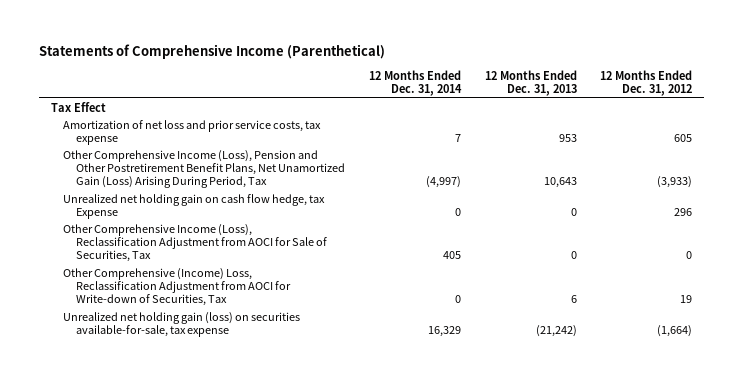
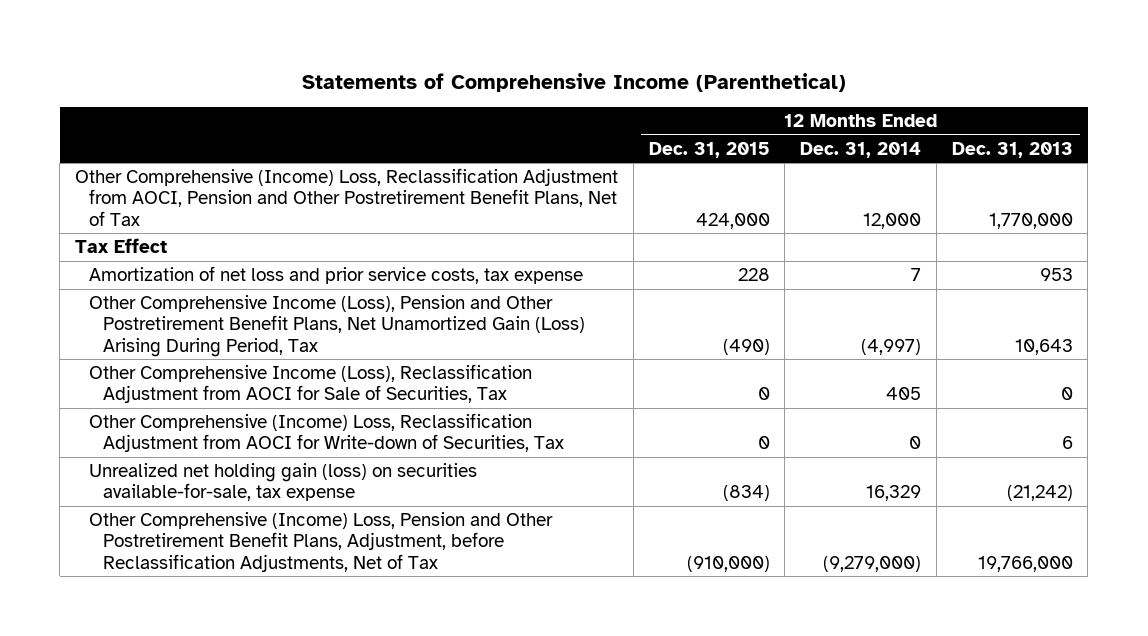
- | 12 Months Ended Dec. 31, 2014 | 12 Months Ended Dec. 31, 2013 | 12 Months Ended Dec. 31, 2012
+ | 12 Months Ended Dec. 31, 2015 | 12 Months Ended Dec. 31, 2014 | 12 Months Ended Dec. 31, 2013
+ Other Comprehensive (Income) Loss, Reclassification Adjustment from AOCI, Pension and Other Postretirement Benefit Plans, Net of Tax | 424,000 | 12,000 | 1,770,000
- Unrealized net holding gain on cash flow hedge, tax Expense | 0 | 0 | 296
+ Other Comprehensive (Income) Loss, Pension and Other Postretirement Benefit Plans, Adjustment, before Reclassification Adjustments, Net of Tax | (910,000) | (9,279,000) | 19,766,000

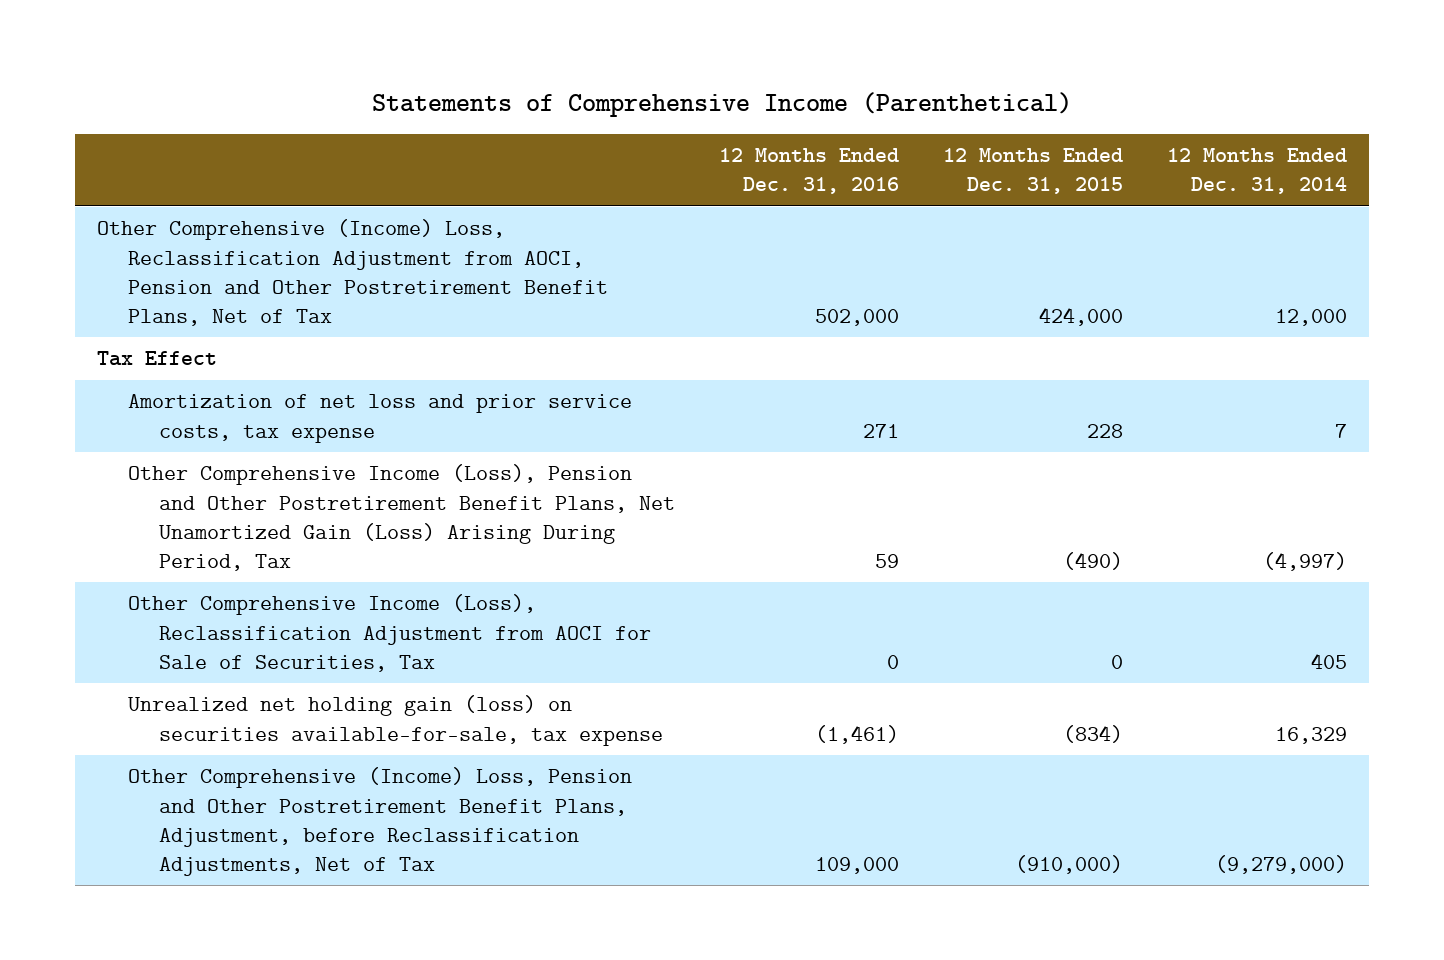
- | 12 Months Ended Dec. 31, 2015 | 12 Months Ended Dec. 31, 2014 | 12 Months Ended Dec. 31, 2013
+ | 12 Months Ended Dec. 31, 2016 | 12 Months Ended Dec. 31, 2015 | 12 Months Ended Dec. 31, 2014
- Other Comprehensive (Income) Loss, Reclassification Adjustment from AOCI for Write-down of Securities, Tax | 0 | 0 | 6

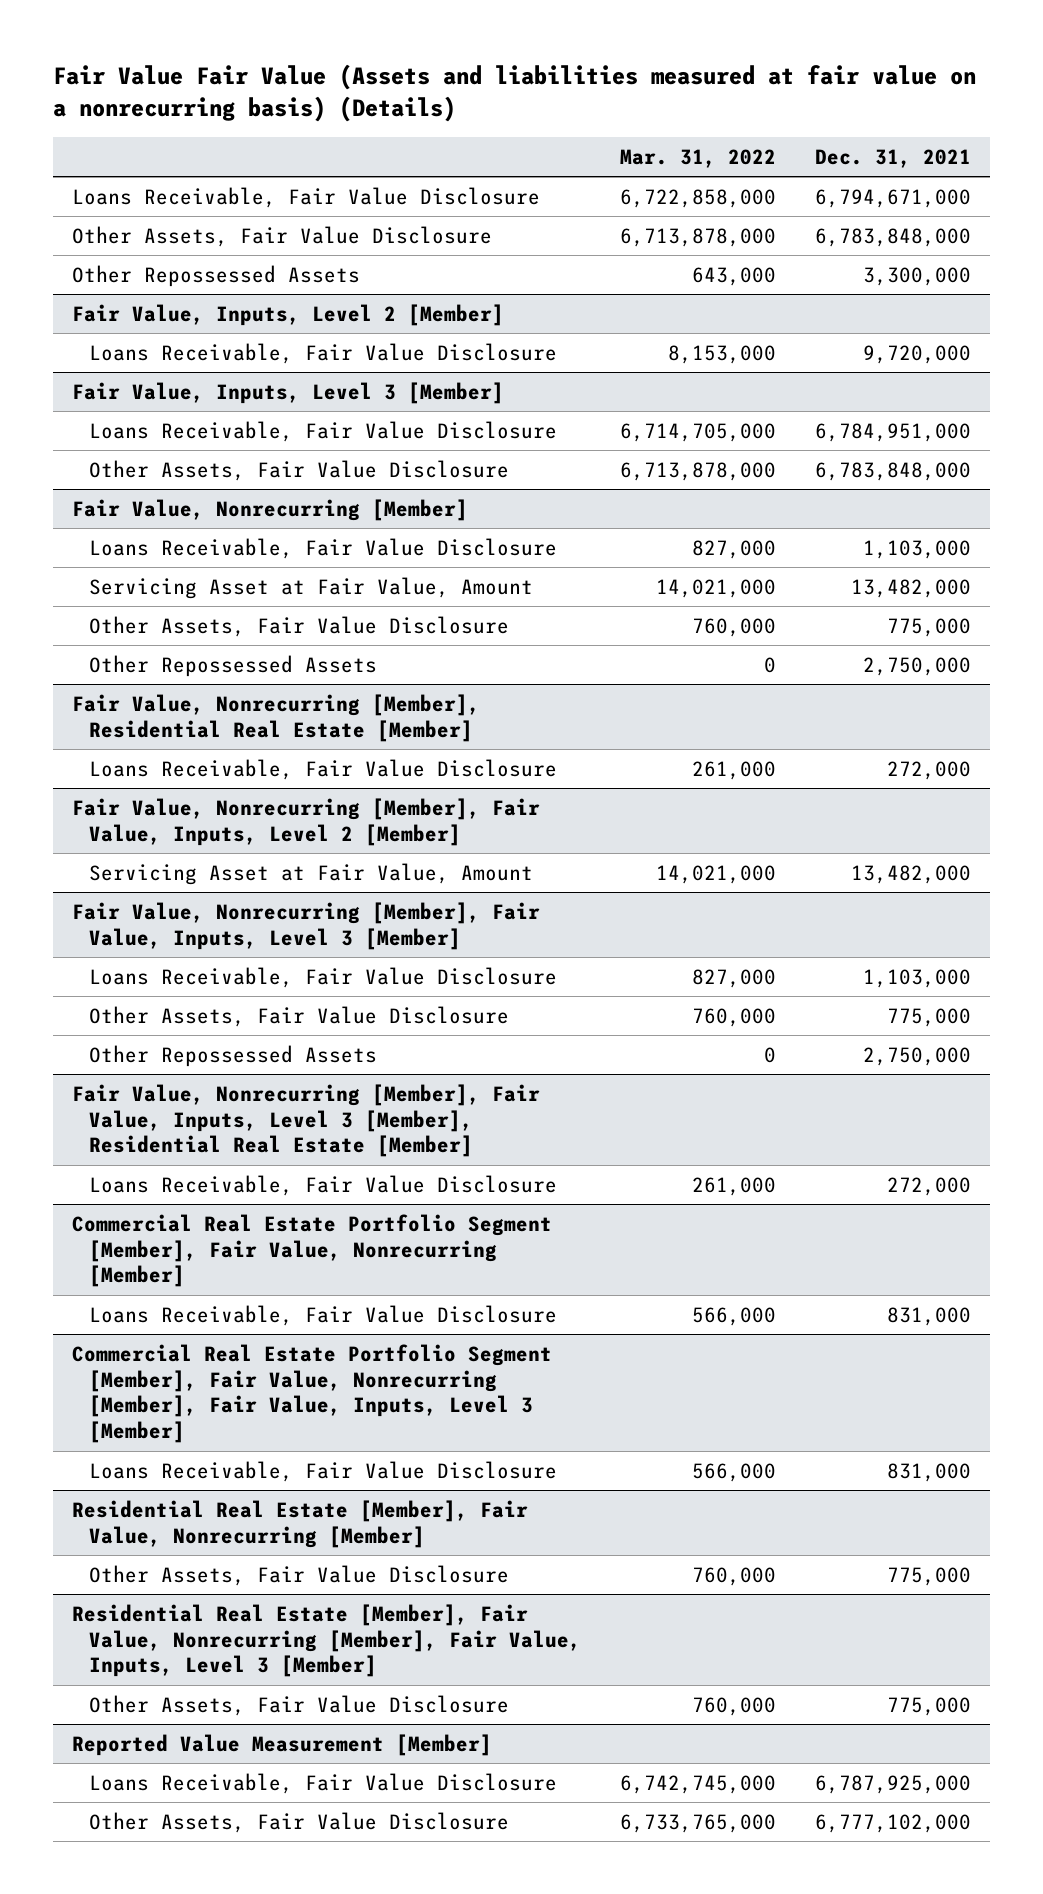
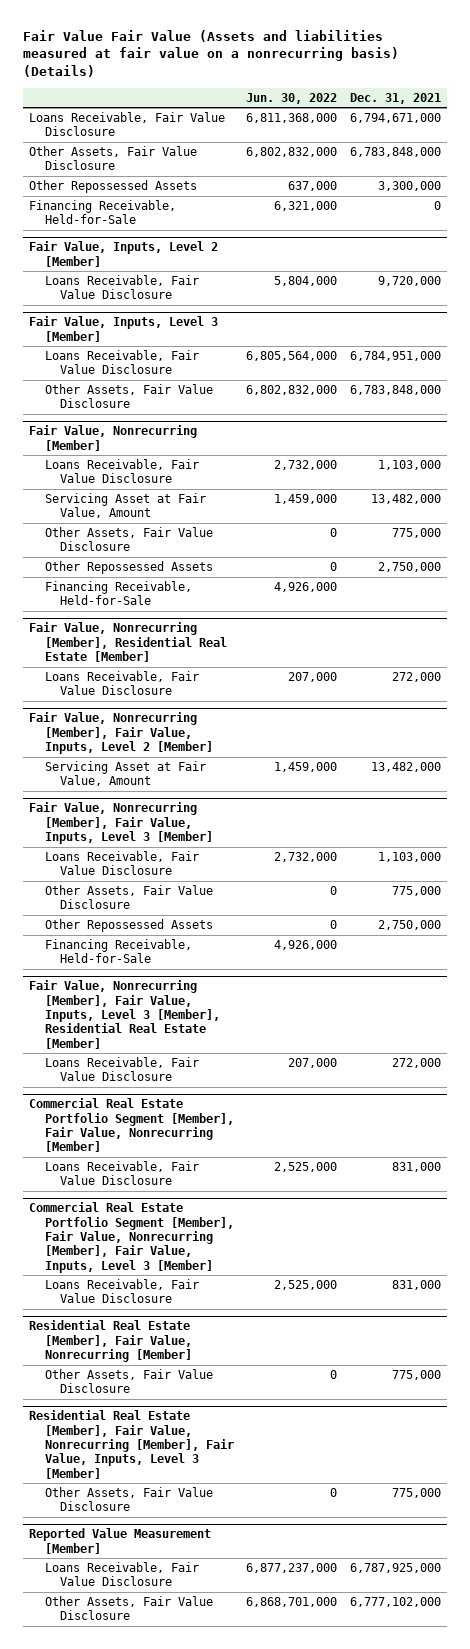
- | Mar. 31, 2022 | Dec. 31, 2021
+ | Jun. 30, 2022 | Dec. 31, 2021
+ Financing Receivable, Held-for-Sale | 6,321,000 | 0
@ Fair Value, Nonrecurring [Member]
+ Financing Receivable, Held-for-Sale | 4,926,000 |
@ Fair Value, Nonrecurring [Member], Fair Value, Inputs, Level 3 [Member]
+ Financing Receivable, Held-for-Sale | 4,926,000 |

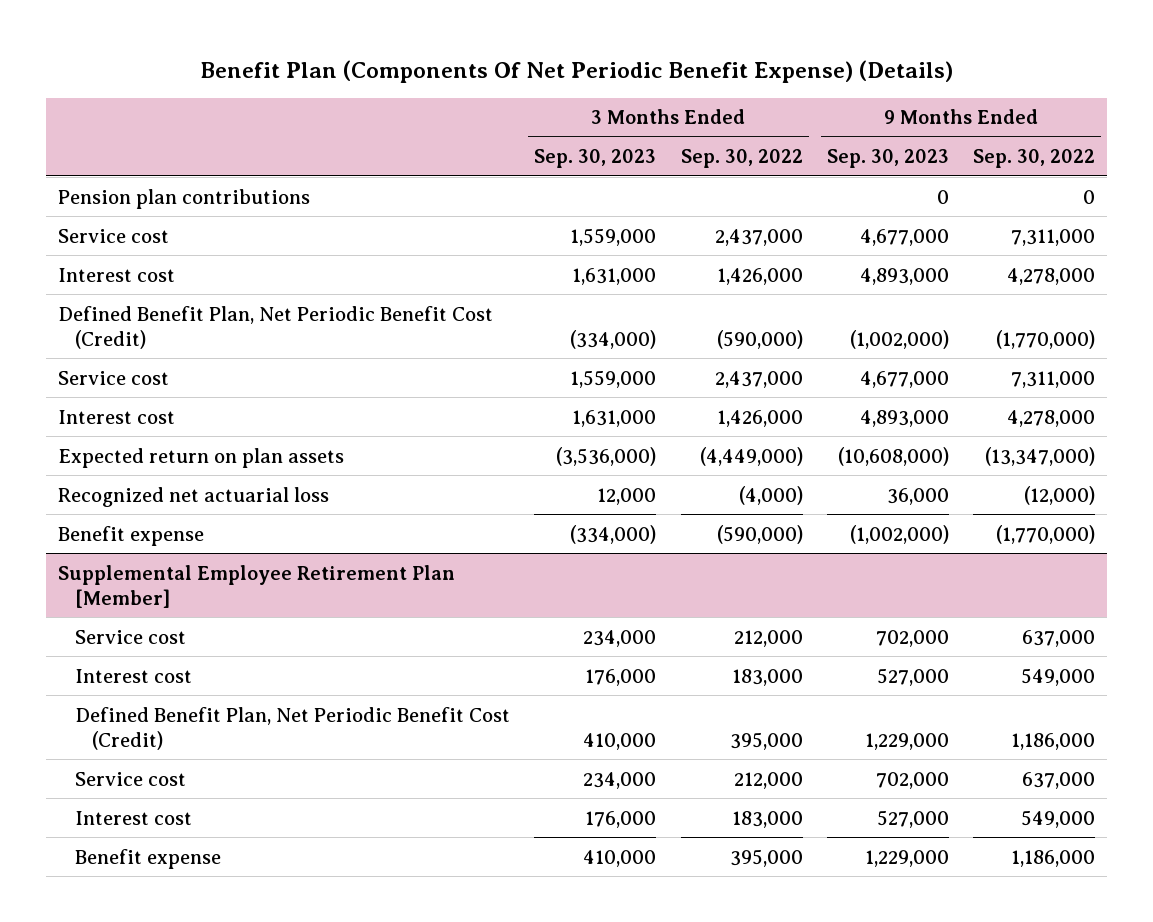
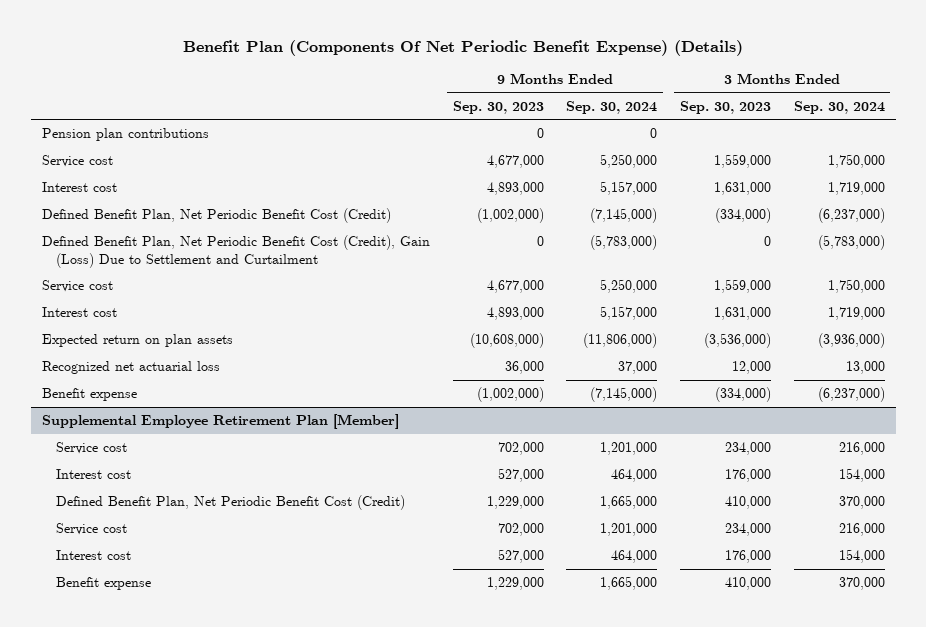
- | 3 Months Ended Sep. 30, 2023 | 3 Months Ended Sep. 30, 2022 | 9 Months Ended Sep. 30, 2023 | 9 Months Ended Sep. 30, 2022
+ | 9 Months Ended Sep. 30, 2023 | 9 Months Ended Sep. 30, 2024 | 3 Months Ended Sep. 30, 2023 | 3 Months Ended Sep. 30, 2024
+ Defined Benefit Plan, Net Periodic Benefit Cost (Credit), Gain (Loss) Due to Settlement and Curtailment | 0 | (5,783,000) | 0 | (5,783,000)

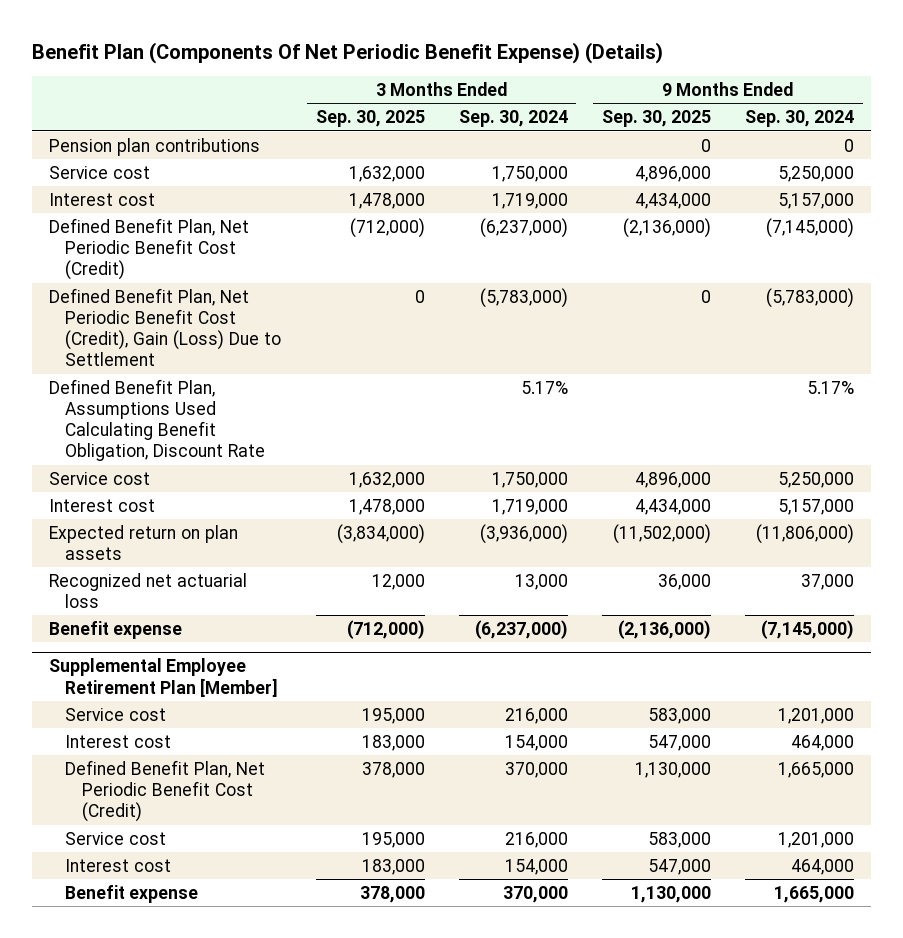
- | 9 Months Ended Sep. 30, 2023 | 9 Months Ended Sep. 30, 2024 | 3 Months Ended Sep. 30, 2023 | 3 Months Ended Sep. 30, 2024
+ | 3 Months Ended Sep. 30, 2025 | 3 Months Ended Sep. 30, 2024 | 9 Months Ended Sep. 30, 2025 | 9 Months Ended Sep. 30, 2024
- Defined Benefit Plan, Net Periodic Benefit Cost (Credit), Gain (Loss) Due to Settlement and Curtailment | 0 | (5,783,000) | 0 | (5,783,000)
+ Defined Benefit Plan, Net Periodic Benefit Cost (Credit), Gain (Loss) Due to Settlement | 0 | (5,783,000) | 0 | (5,783,000)
+ Defined Benefit Plan, Assumptions Used Calculating Benefit Obligation, Discount Rate | | 5.17% | | 5.17%

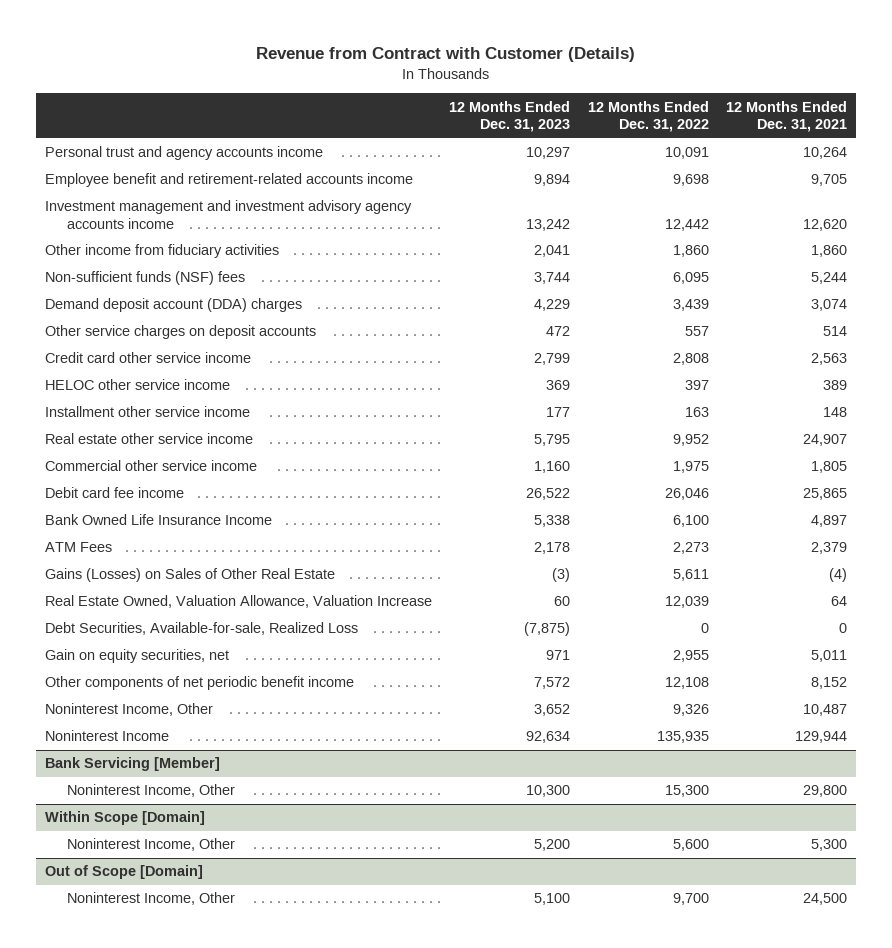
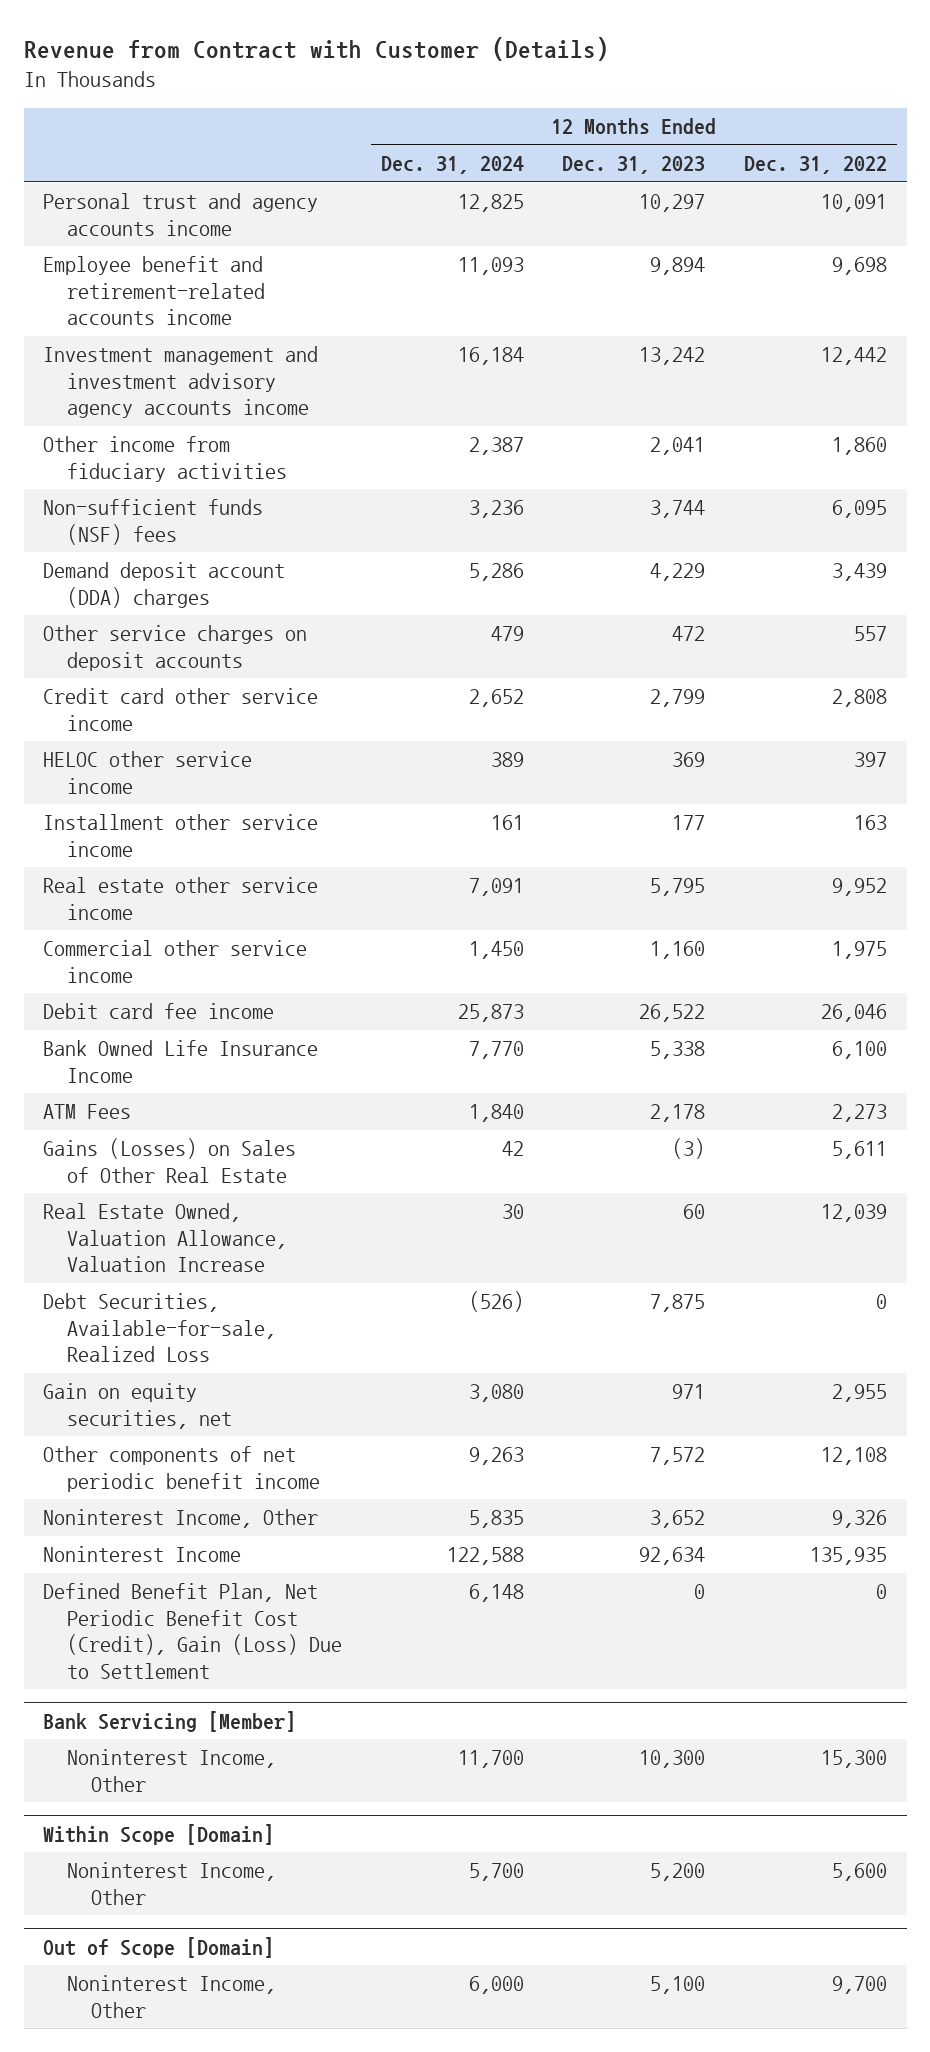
- | 12 Months Ended Dec. 31, 2023 | 12 Months Ended Dec. 31, 2022 | 12 Months Ended Dec. 31, 2021
+ | 12 Months Ended Dec. 31, 2024 | 12 Months Ended Dec. 31, 2023 | 12 Months Ended Dec. 31, 2022
- Debt Securities, Available-for-sale, Realized Loss | (7,875) | 0 | 0
+ Debt Securities, Available-for-sale, Realized Loss | (526) | 7,875 | 0
+ Defined Benefit Plan, Net Periodic Benefit Cost (Credit), Gain (Loss) Due to Settlement | 6,148 | 0 | 0

